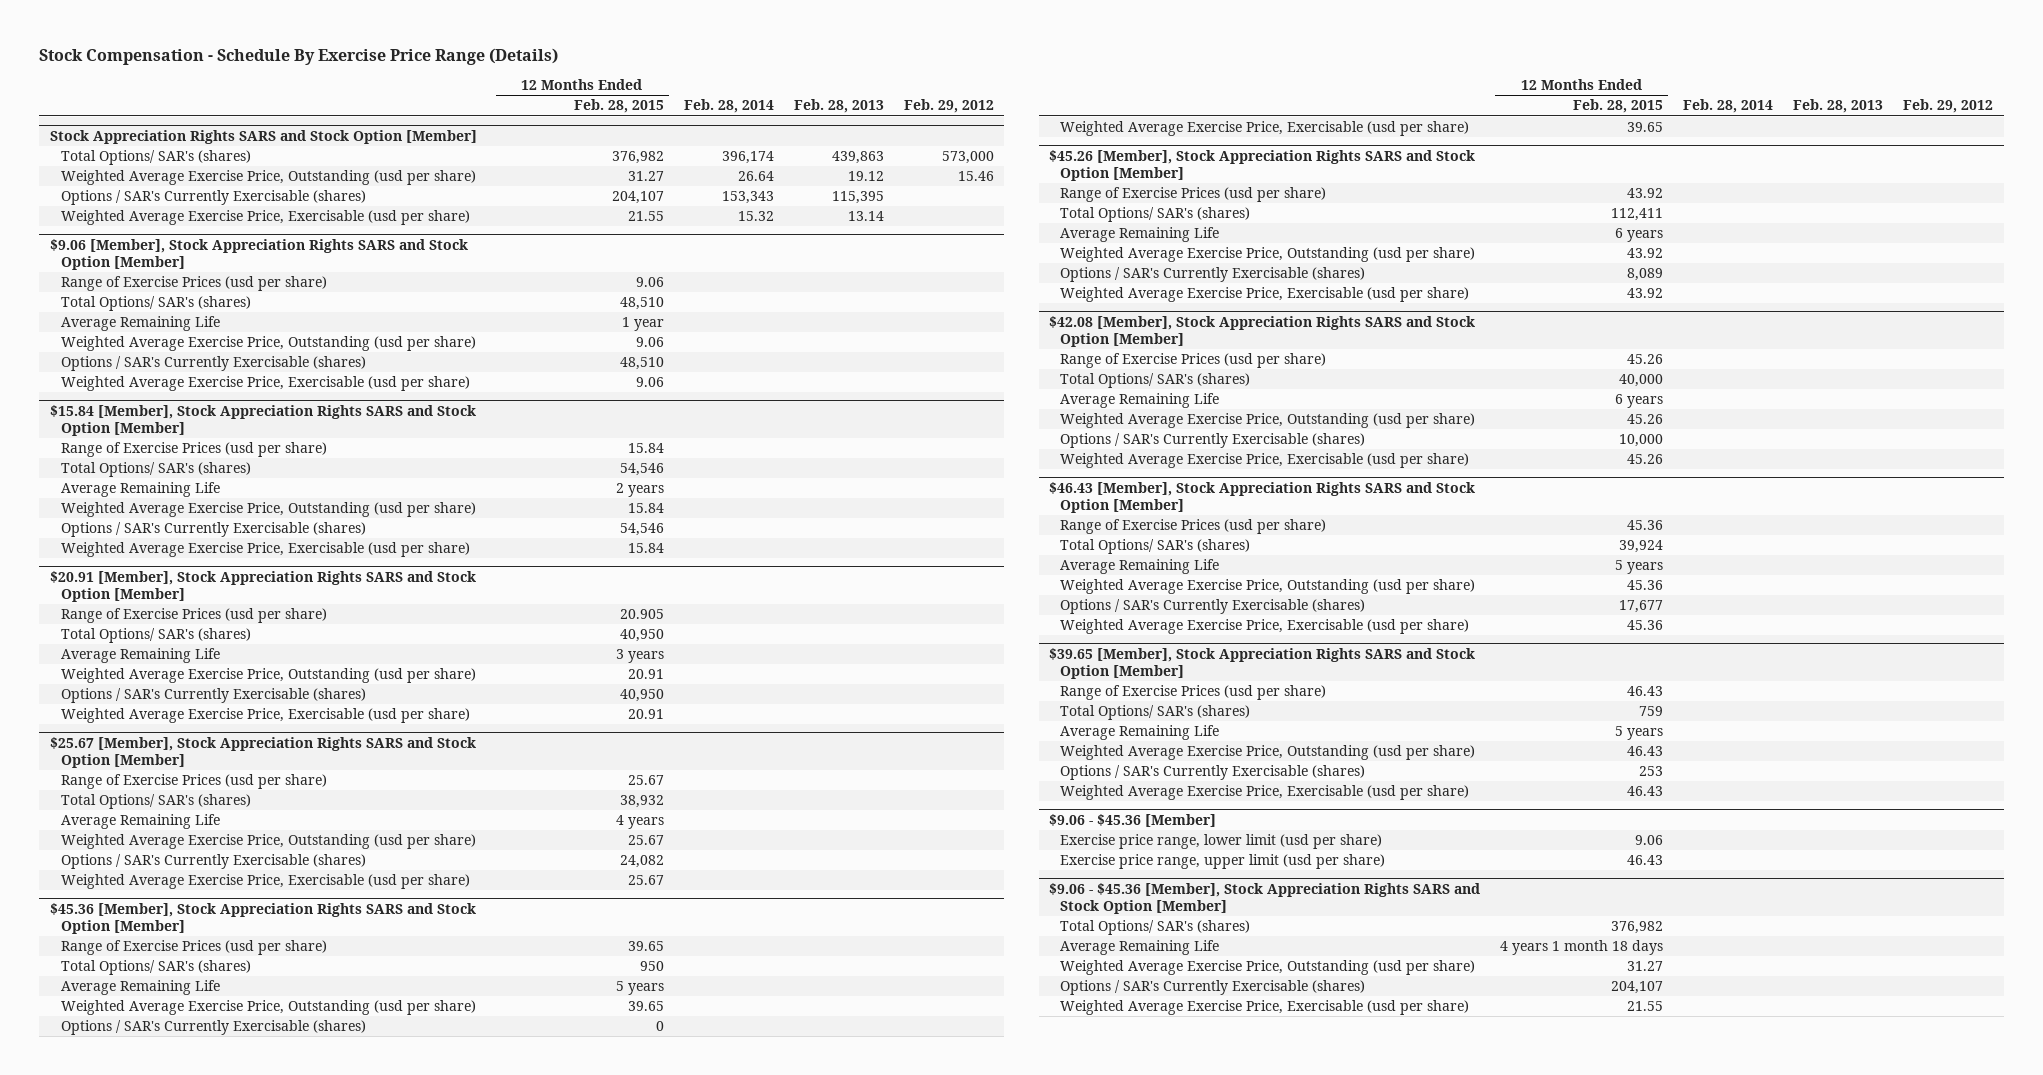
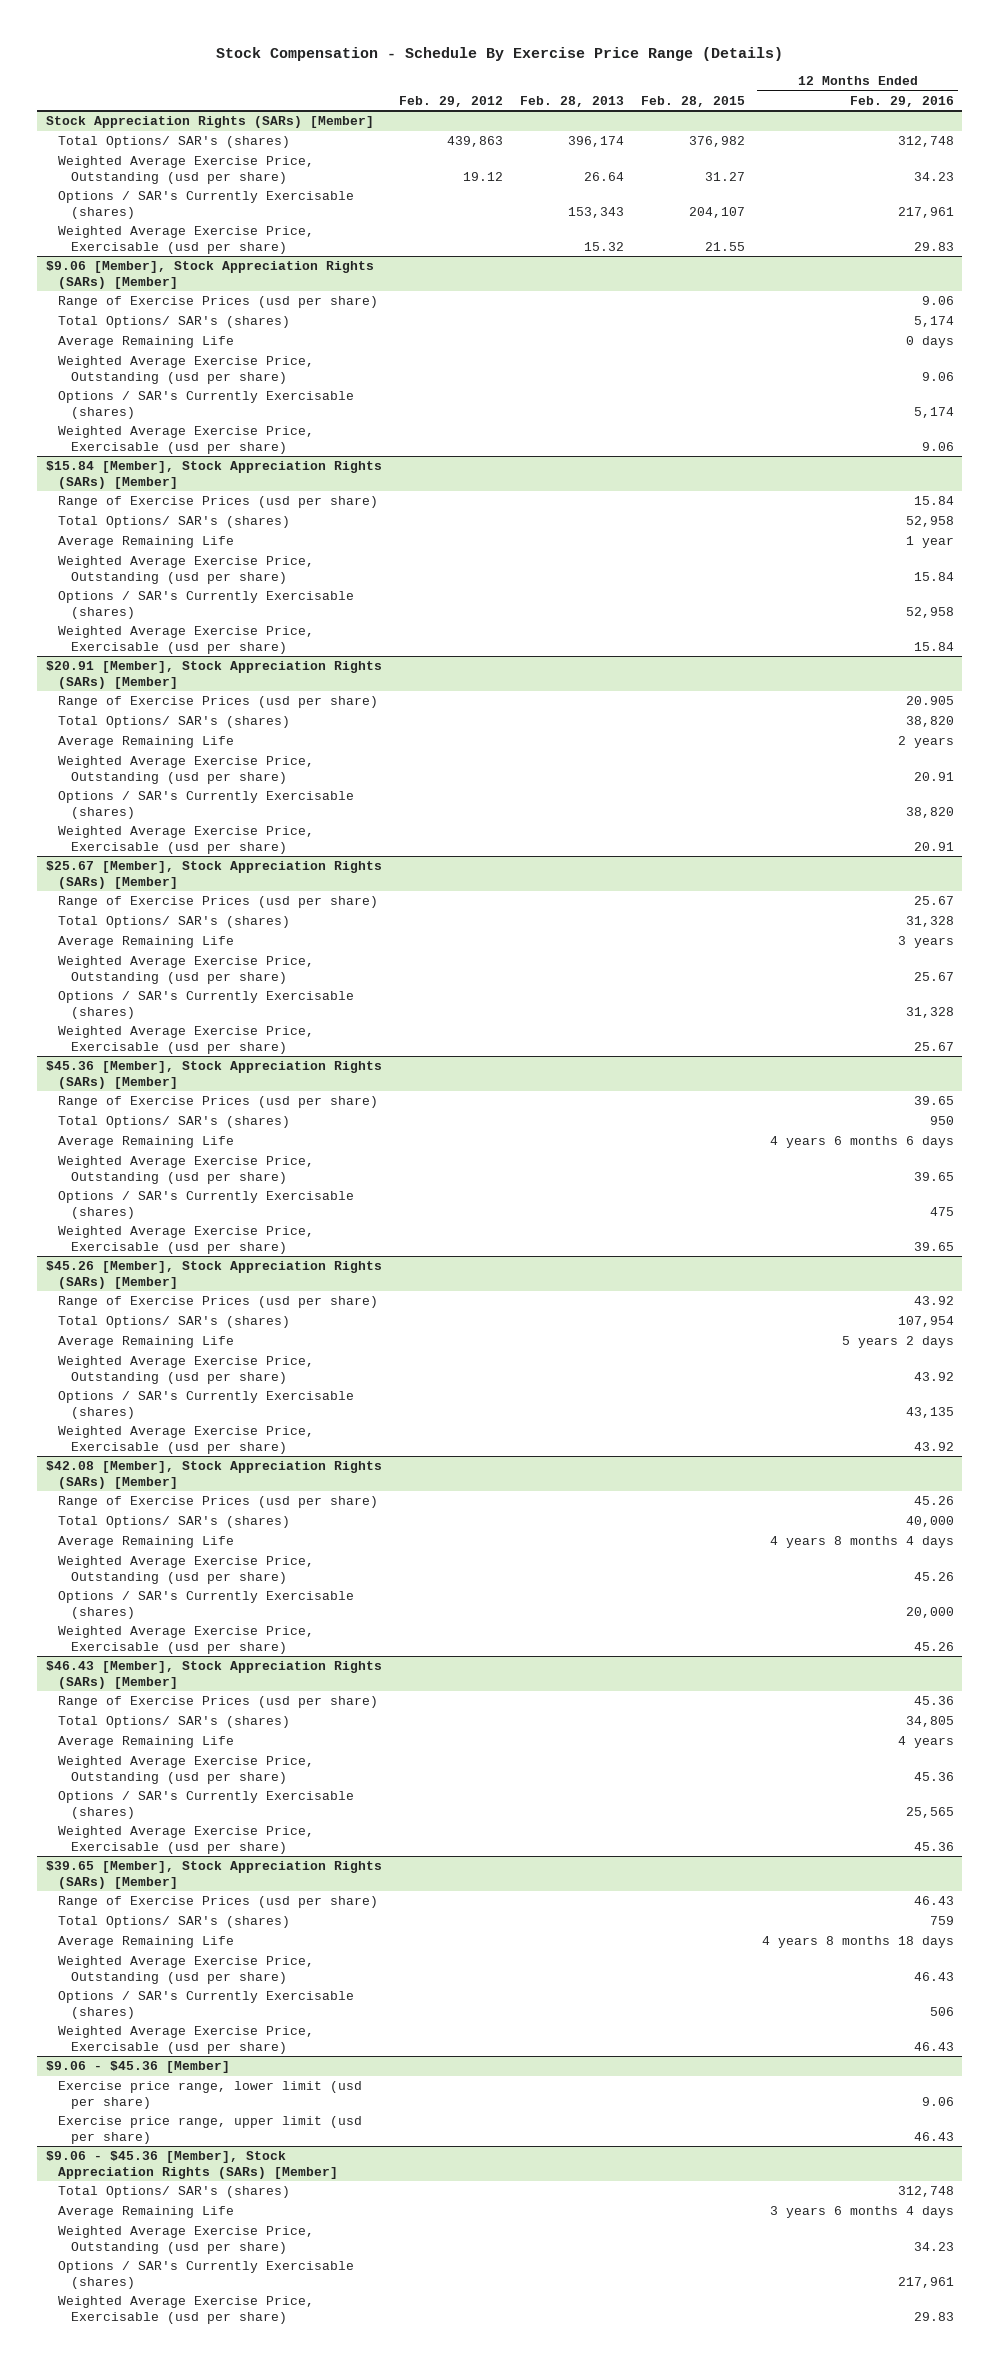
- | 12 Months Ended Feb. 28, 2015 | Feb. 28, 2014 | Feb. 28, 2013 | Feb. 29, 2012
+ | Feb. 29, 2012 | Feb. 28, 2013 | Feb. 28, 2015 | 12 Months Ended Feb. 29, 2016
- Stock Appreciation Rights SARS and Stock Option [Member]
- Total Options/ SAR's (shares) | 376,982 | 396,174 | 439,863 | 573,000
- Weighted Average Exercise Price, Outstanding (usd per share) | 31.27 | 26.64 | 19.12 | 15.46
- Options / SAR's Currently Exercisable (shares) | 204,107 | 153,343 | 115,395 |
- Weighted Average Exercise Price, Exercisable (usd per share) | 21.55 | 15.32 | 13.14 |
- $9.06 [Member], Stock Appreciation Rights SARS and Stock Option [Member]
+ Stock Appreciation Rights (SARs) [Member]
+ Total Options/ SAR's (shares) | 439,863 | 396,174 | 376,982 | 312,748
+ Weighted Average Exercise Price, Outstanding (usd per share) | 19.12 | 26.64 | 31.27 | 34.23
+ Options / SAR's Currently Exercisable (shares) | | 153,343 | 204,107 | 217,961
+ Weighted Average Exercise Price, Exercisable (usd per share) | | 15.32 | 21.55 | 29.83
+ $9.06 [Member], Stock Appreciation Rights (SARs) [Member]
- $15.84 [Member], Stock Appreciation Rights SARS and Stock Option [Member]
+ $15.84 [Member], Stock Appreciation Rights (SARs) [Member]
- $20.91 [Member], Stock Appreciation Rights SARS and Stock Option [Member]
+ $20.91 [Member], Stock Appreciation Rights (SARs) [Member]
- $25.67 [Member], Stock Appreciation Rights SARS and Stock Option [Member]
+ $25.67 [Member], Stock Appreciation Rights (SARs) [Member]
- $45.36 [Member], Stock Appreciation Rights SARS and Stock Option [Member]
+ $45.36 [Member], Stock Appreciation Rights (SARs) [Member]
- $45.26 [Member], Stock Appreciation Rights SARS and Stock Option [Member]
+ $45.26 [Member], Stock Appreciation Rights (SARs) [Member]
- $42.08 [Member], Stock Appreciation Rights SARS and Stock Option [Member]
+ $42.08 [Member], Stock Appreciation Rights (SARs) [Member]
- $46.43 [Member], Stock Appreciation Rights SARS and Stock Option [Member]
+ $46.43 [Member], Stock Appreciation Rights (SARs) [Member]
- $39.65 [Member], Stock Appreciation Rights SARS and Stock Option [Member]
+ $39.65 [Member], Stock Appreciation Rights (SARs) [Member]
- $9.06 - $45.36 [Member], Stock Appreciation Rights SARS and Stock Option [Member]
+ $9.06 - $45.36 [Member], Stock Appreciation Rights (SARs) [Member]

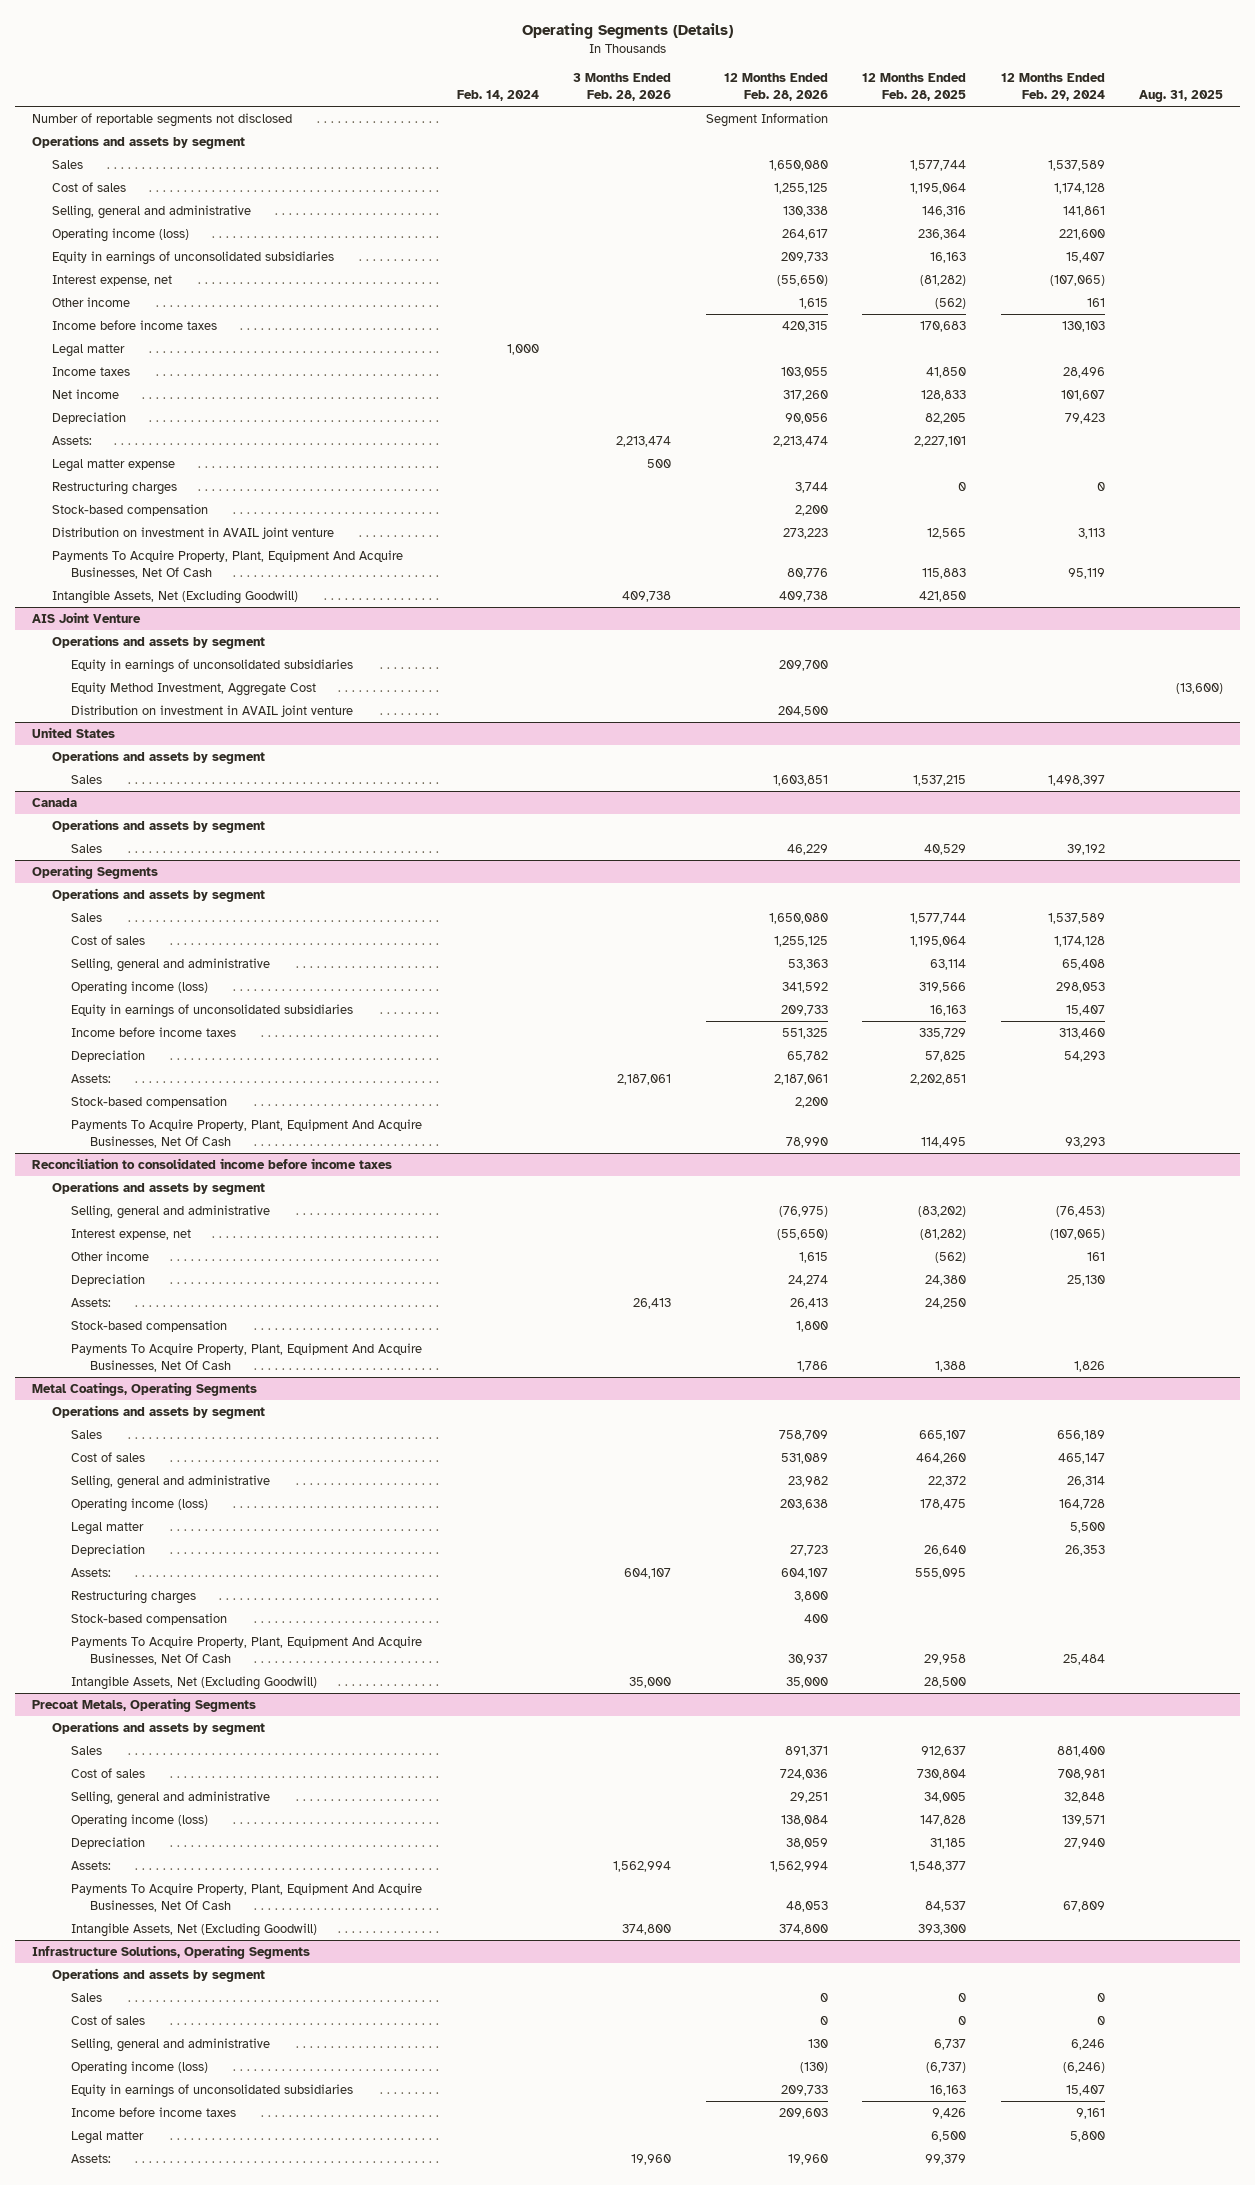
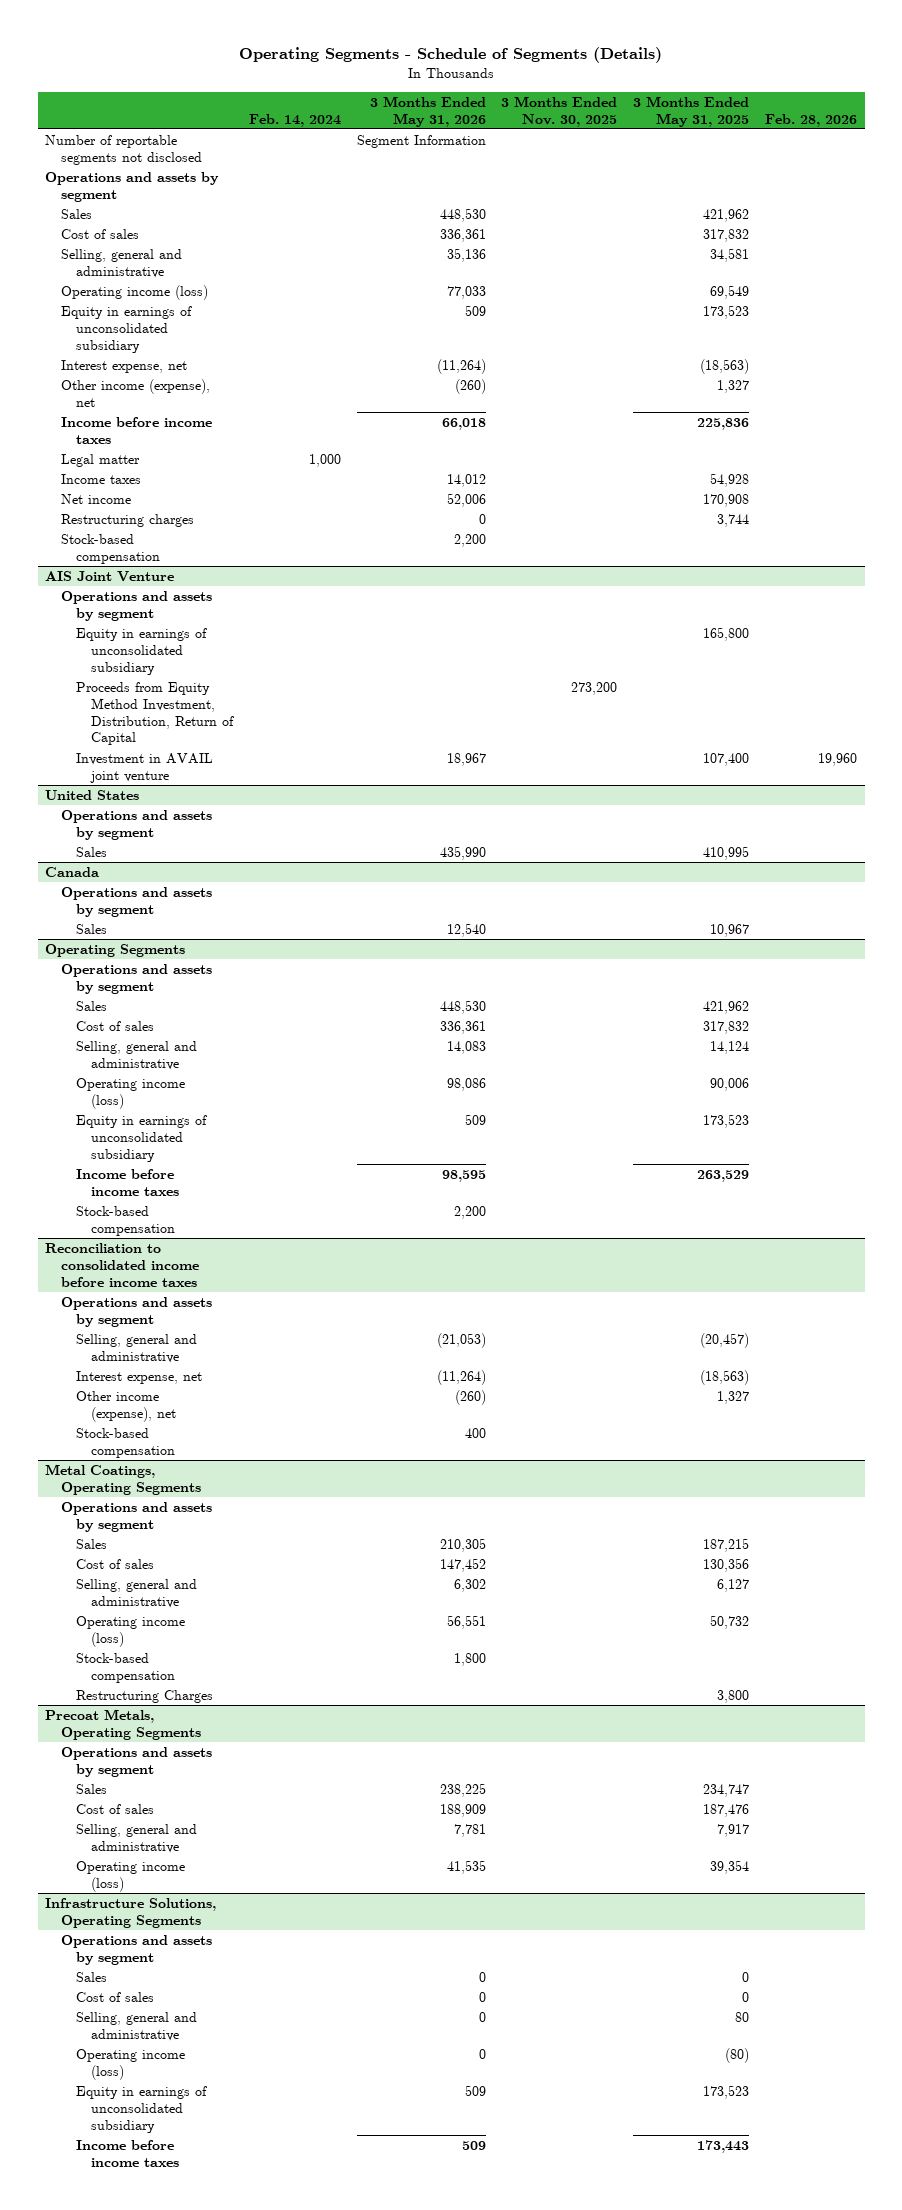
- Operating Segments (Details)
+ Operating Segments - Schedule of Segments (Details)
- | Feb. 14, 2024 | 3 Months Ended Feb. 28, 2026 | 12 Months Ended Feb. 28, 2026 | 12 Months Ended Feb. 28, 2025 | 12 Months Ended Feb. 29, 2024 | Aug. 31, 2025
+ | Feb. 14, 2024 | 3 Months Ended May 31, 2026 | 3 Months Ended Nov. 30, 2025 | 3 Months Ended May 31, 2025 | Feb. 28, 2026
- Equity in earnings of unconsolidated subsidiaries | | | 209,733 | 16,163 | 15,407 |
+ Equity in earnings of unconsolidated subsidiary | | 509 | | 173,523 |
- Other income | | | 1,615 | (562) | 161 |
+ Other income (expense), net | | (260) | | 1,327 |
- Depreciation | | | 90,056 | 82,205 | 79,423 |
- Assets: | | 2,213,474 | 2,213,474 | 2,227,101 | |
- Legal matter expense | | 500 | | | |
- Distribution on investment in AVAIL joint venture | | | 273,223 | 12,565 | 3,113 |
- Payments To Acquire Property, Plant, Equipment And Acquire Businesses, Net Of Cash | | | 80,776 | 115,883 | 95,119 |
- Intangible Assets, Net (Excluding Goodwill) | | 409,738 | 409,738 | 421,850 | |
@ AIS Joint Venture
- Equity in earnings of unconsolidated subsidiaries | | | 209,700 | | |
- Equity Method Investment, Aggregate Cost | | | | | | (13,600)
- Distribution on investment in AVAIL joint venture | | | 204,500 | | |
+ Equity in earnings of unconsolidated subsidiary | | | | 165,800 |
+ Proceeds from Equity Method Investment, Distribution, Return of Capital | | | 273,200 | |
+ Investment in AVAIL joint venture | | 18,967 | | 107,400 | 19,960
@ Operating Segments
- Equity in earnings of unconsolidated subsidiaries | | | 209,733 | 16,163 | 15,407 |
+ Equity in earnings of unconsolidated subsidiary | | 509 | | 173,523 |
- Depreciation | | | 65,782 | 57,825 | 54,293 |
- Assets: | | 2,187,061 | 2,187,061 | 2,202,851 | |
- Payments To Acquire Property, Plant, Equipment And Acquire Businesses, Net Of Cash | | | 78,990 | 114,495 | 93,293 |
@ Reconciliation to consolidated income before income taxes
- Other income | | | 1,615 | (562) | 161 |
- Depreciation | | | 24,274 | 24,380 | 25,130 |
- Assets: | | 26,413 | 26,413 | 24,250 | |
+ Other income (expense), net | | (260) | | 1,327 |
- Payments To Acquire Property, Plant, Equipment And Acquire Businesses, Net Of Cash | | | 1,786 | 1,388 | 1,826 |
@ Metal Coatings, Operating Segments
- Legal matter | | | | | 5,500 |
- Depreciation | | | 27,723 | 26,640 | 26,353 |
- Assets: | | 604,107 | 604,107 | 555,095 | |
- Restructuring charges | | | 3,800 | | |
- Payments To Acquire Property, Plant, Equipment And Acquire Businesses, Net Of Cash | | | 30,937 | 29,958 | 25,484 |
- Intangible Assets, Net (Excluding Goodwill) | | 35,000 | 35,000 | 28,500 | |
+ Restructuring Charges | | | | 3,800 |
@ Precoat Metals, Operating Segments
- Depreciation | | | 38,059 | 31,185 | 27,940 |
- Assets: | | 1,562,994 | 1,562,994 | 1,548,377 | |
- Payments To Acquire Property, Plant, Equipment And Acquire Businesses, Net Of Cash | | | 48,053 | 84,537 | 67,809 |
- Intangible Assets, Net (Excluding Goodwill) | | 374,800 | 374,800 | 393,300 | |
@ Infrastructure Solutions, Operating Segments
- Equity in earnings of unconsolidated subsidiaries | | | 209,733 | 16,163 | 15,407 |
+ Equity in earnings of unconsolidated subsidiary | | 509 | | 173,523 |
- Legal matter | | | | 6,500 | 5,800 |
- Assets: | | 19,960 | 19,960 | 99,379 | |

